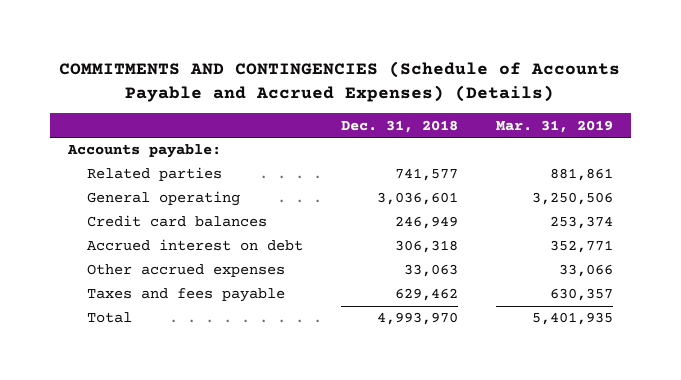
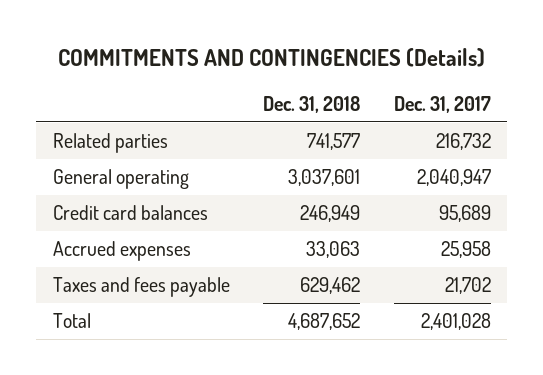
- COMMITMENTS AND CONTINGENCIES (Schedule of Accounts Payable and Accrued Expenses) (Details)
+ COMMITMENTS AND CONTINGENCIES (Details)
- | Dec. 31, 2018 | Mar. 31, 2019
+ | Dec. 31, 2018 | Dec. 31, 2017
- Accounts payable:
- General operating | 3,036,601 | 3,250,506
+ General operating | 3,037,601 | 2,040,947
- Accrued interest on debt | 306,318 | 352,771
- Other accrued expenses | 33,063 | 33,066
+ Accrued expenses | 33,063 | 25,958
- Total | 4,993,970 | 5,401,935
+ Total | 4,687,652 | 2,401,028

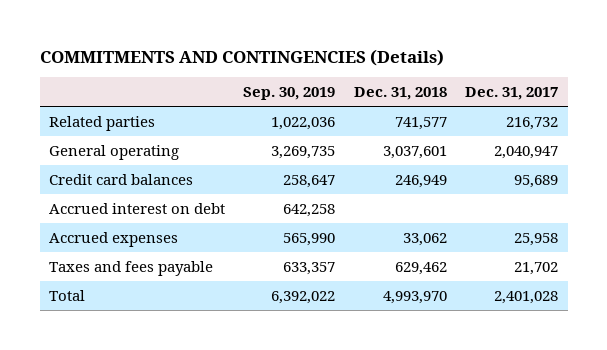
- | Dec. 31, 2018 | Dec. 31, 2017
+ | Sep. 30, 2019 | Dec. 31, 2018 | Dec. 31, 2017
- Accrued expenses | 33,063 | 25,958
+ Accrued interest on debt | 642,258 | |
+ Accrued expenses | 565,990 | 33,062 | 25,958
- Total | 4,687,652 | 2,401,028
+ Total | 6,392,022 | 4,993,970 | 2,401,028

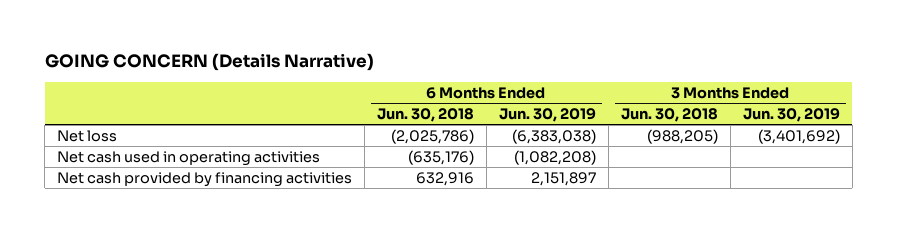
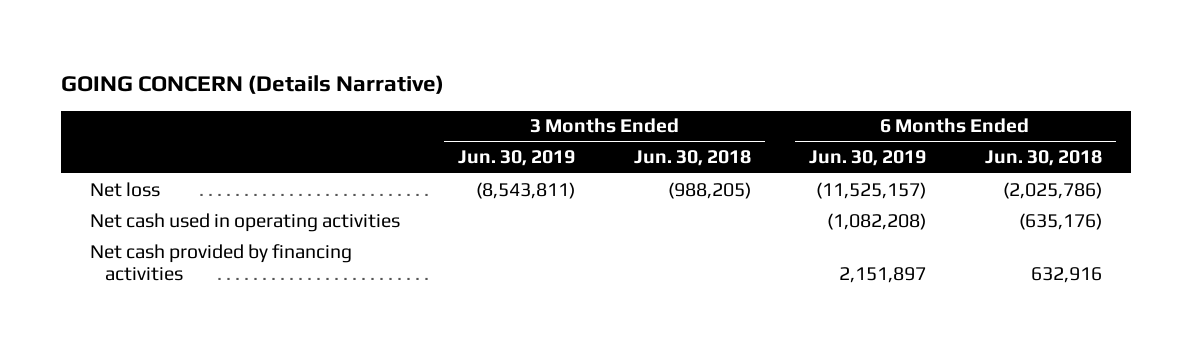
- | 6 Months Ended Jun. 30, 2018 | 6 Months Ended Jun. 30, 2019 | 3 Months Ended Jun. 30, 2018 | 3 Months Ended Jun. 30, 2019
+ | 3 Months Ended Jun. 30, 2019 | 3 Months Ended Jun. 30, 2018 | 6 Months Ended Jun. 30, 2019 | 6 Months Ended Jun. 30, 2018
- Net loss | (2,025,786) | (6,383,038) | (988,205) | (3,401,692)
+ Net loss | (8,543,811) | (988,205) | (11,525,157) | (2,025,786)

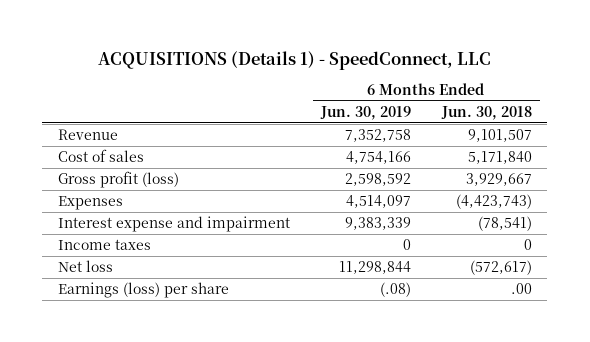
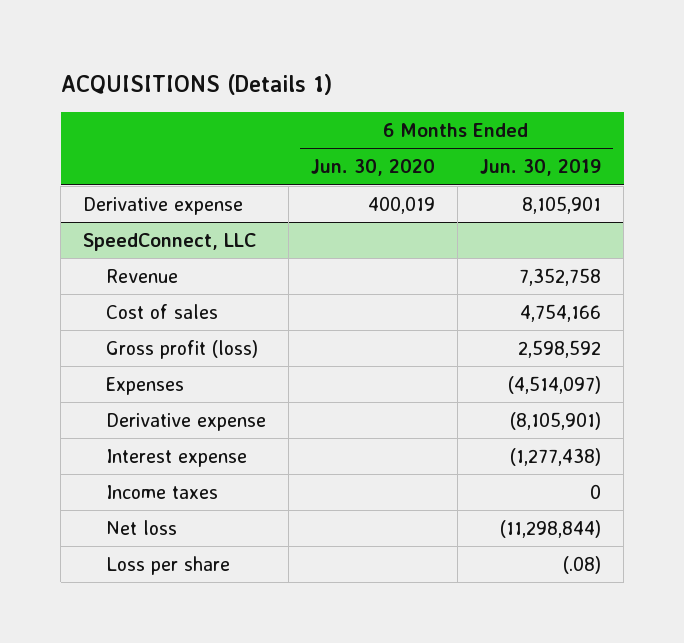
- ACQUISITIONS (Details 1) - SpeedConnect, LLC
+ ACQUISITIONS (Details 1)
- | 6 Months Ended Jun. 30, 2019 | 6 Months Ended Jun. 30, 2018
+ | 6 Months Ended Jun. 30, 2020 | 6 Months Ended Jun. 30, 2019
+ Derivative expense | 400,019 | 8,105,901
+ SpeedConnect, LLC
- Expenses | 4,514,097 | (4,423,743)
- Interest expense and impairment | 9,383,339 | (78,541)
+ Expenses | | (4,514,097)
+ Derivative expense | | (8,105,901)
+ Interest expense | | (1,277,438)
- Net loss | 11,298,844 | (572,617)
- Earnings (loss) per share | (.08) | .00
+ Net loss | | (11,298,844)
+ Loss per share | | (.08)

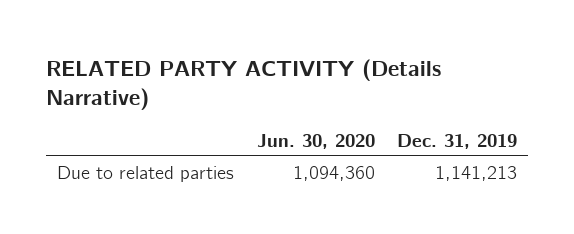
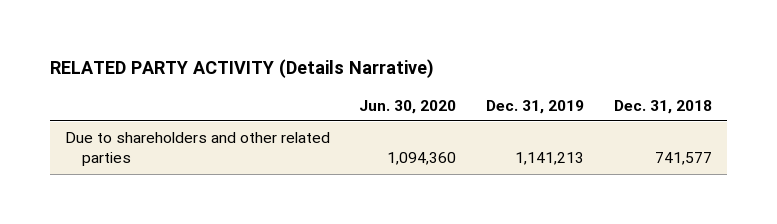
- | Jun. 30, 2020 | Dec. 31, 2019
+ | Jun. 30, 2020 | Dec. 31, 2019 | Dec. 31, 2018
- Due to related parties | 1,094,360 | 1,141,213
+ Due to shareholders and other related parties | 1,094,360 | 1,141,213 | 741,577

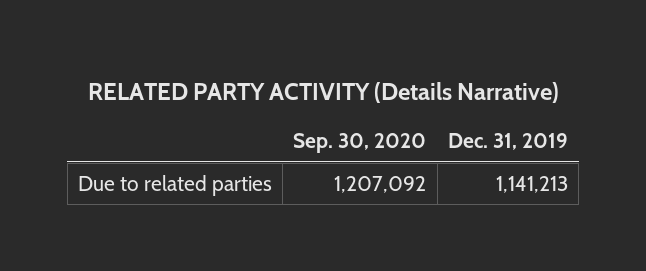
- | Jun. 30, 2020 | Dec. 31, 2019 | Dec. 31, 2018
+ | Sep. 30, 2020 | Dec. 31, 2019
- Due to shareholders and other related parties | 1,094,360 | 1,141,213 | 741,577
+ Due to related parties | 1,207,092 | 1,141,213

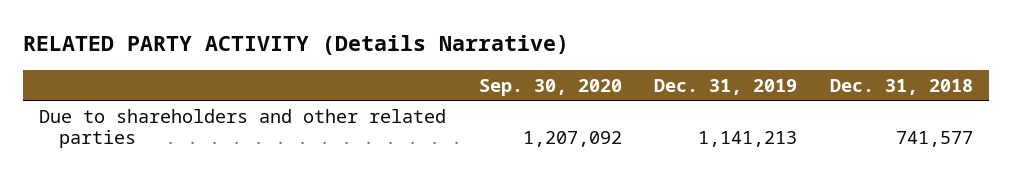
- | Sep. 30, 2020 | Dec. 31, 2019
+ | Sep. 30, 2020 | Dec. 31, 2019 | Dec. 31, 2018
- Due to related parties | 1,207,092 | 1,141,213
+ Due to shareholders and other related parties | 1,207,092 | 1,141,213 | 741,577

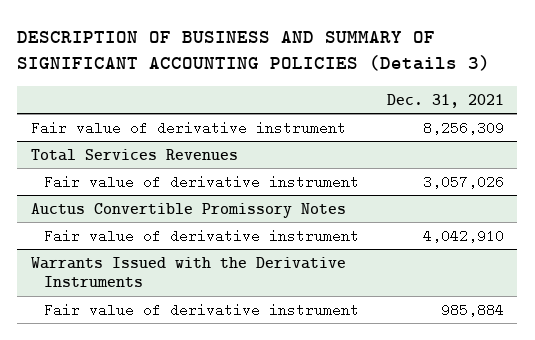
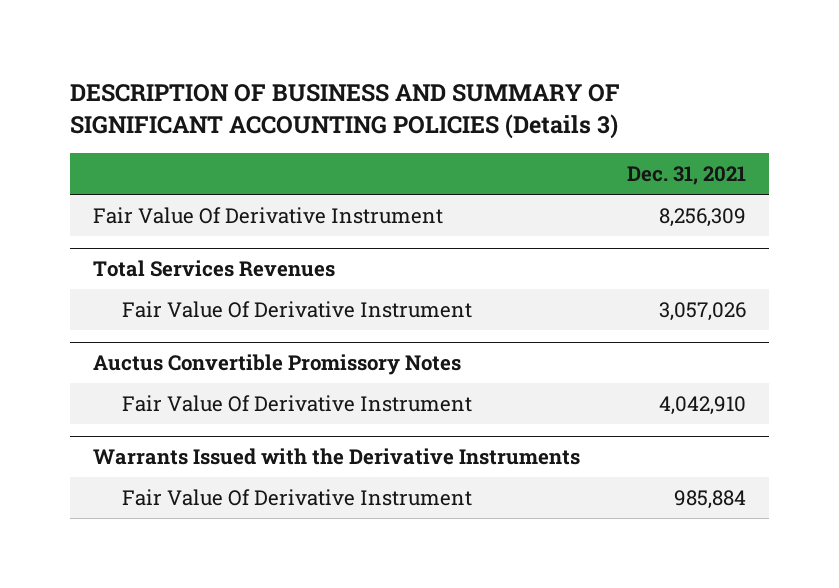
- Fair value of derivative instrument | 8,256,309
+ Fair Value Of Derivative Instrument | 8,256,309
@ Total Services Revenues
- Fair value of derivative instrument | 3,057,026
+ Fair Value Of Derivative Instrument | 3,057,026
@ Auctus Convertible Promissory Notes
- Fair value of derivative instrument | 4,042,910
+ Fair Value Of Derivative Instrument | 4,042,910
@ Warrants Issued with the Derivative Instruments
- Fair value of derivative instrument | 985,884
+ Fair Value Of Derivative Instrument | 985,884

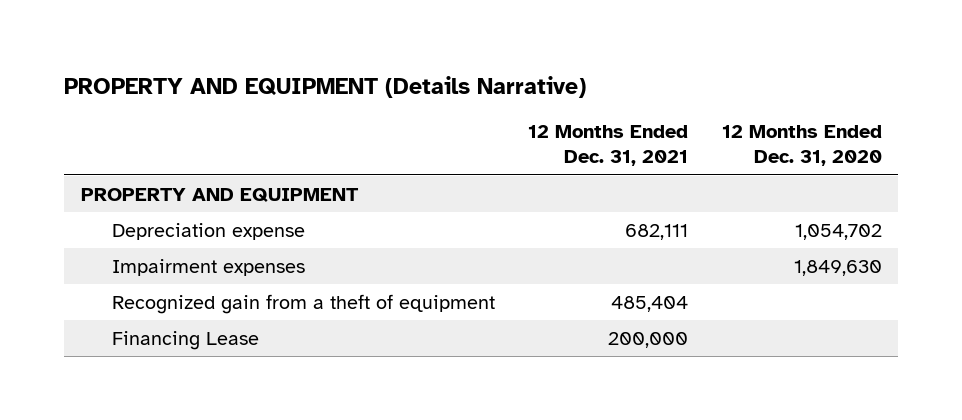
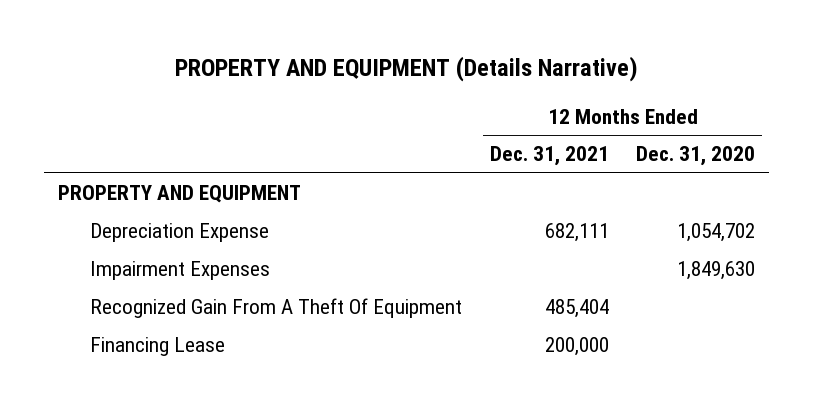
- Depreciation expense | 682,111 | 1,054,702
- Impairment expenses | | 1,849,630
- Recognized gain from a theft of equipment | 485,404 |
+ Depreciation Expense | 682,111 | 1,054,702
+ Impairment Expenses | | 1,849,630
+ Recognized Gain From A Theft Of Equipment | 485,404 |

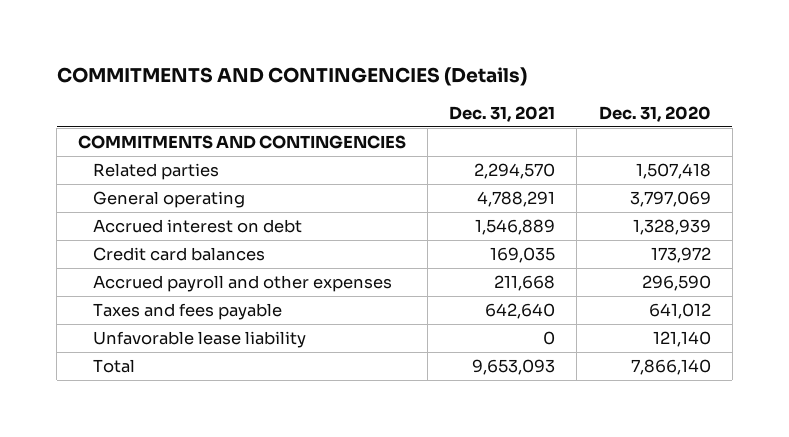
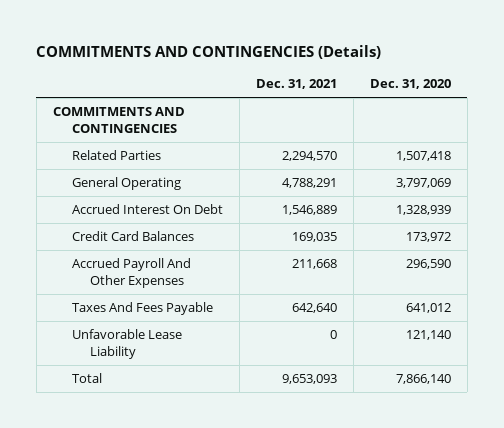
- Related parties | 2,294,570 | 1,507,418
- General operating | 4,788,291 | 3,797,069
- Accrued interest on debt | 1,546,889 | 1,328,939
- Credit card balances | 169,035 | 173,972
- Accrued payroll and other expenses | 211,668 | 296,590
- Taxes and fees payable | 642,640 | 641,012
- Unfavorable lease liability | 0 | 121,140
+ Related Parties | 2,294,570 | 1,507,418
+ General Operating | 4,788,291 | 3,797,069
+ Accrued Interest On Debt | 1,546,889 | 1,328,939
+ Credit Card Balances | 169,035 | 173,972
+ Accrued Payroll And Other Expenses | 211,668 | 296,590
+ Taxes And Fees Payable | 642,640 | 641,012
+ Unfavorable Lease Liability | 0 | 121,140

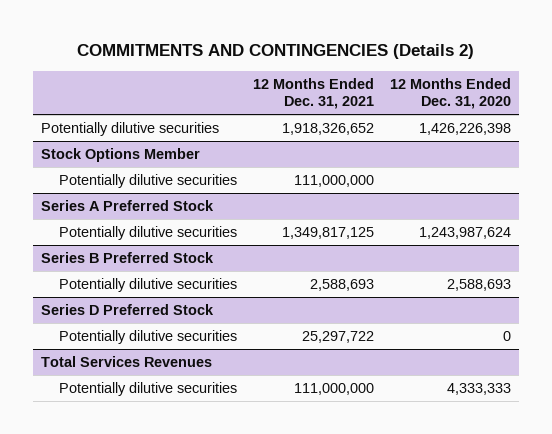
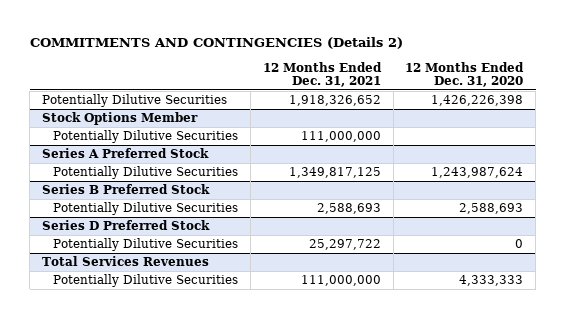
- Potentially dilutive securities | 1,918,326,652 | 1,426,226,398
+ Potentially Dilutive Securities | 1,918,326,652 | 1,426,226,398
@ Stock Options Member
- Potentially dilutive securities | 111,000,000 |
+ Potentially Dilutive Securities | 111,000,000 |
@ Series A Preferred Stock
- Potentially dilutive securities | 1,349,817,125 | 1,243,987,624
+ Potentially Dilutive Securities | 1,349,817,125 | 1,243,987,624
@ Series B Preferred Stock
- Potentially dilutive securities | 2,588,693 | 2,588,693
+ Potentially Dilutive Securities | 2,588,693 | 2,588,693
@ Series D Preferred Stock
- Potentially dilutive securities | 25,297,722 | 0
+ Potentially Dilutive Securities | 25,297,722 | 0
@ Total Services Revenues
- Potentially dilutive securities | 111,000,000 | 4,333,333
+ Potentially Dilutive Securities | 111,000,000 | 4,333,333

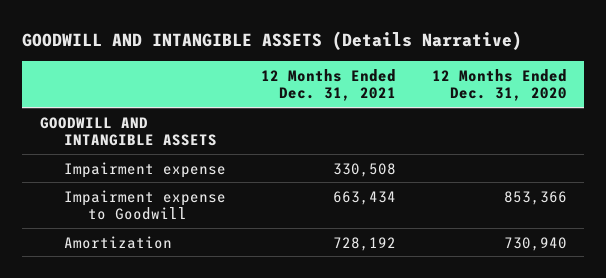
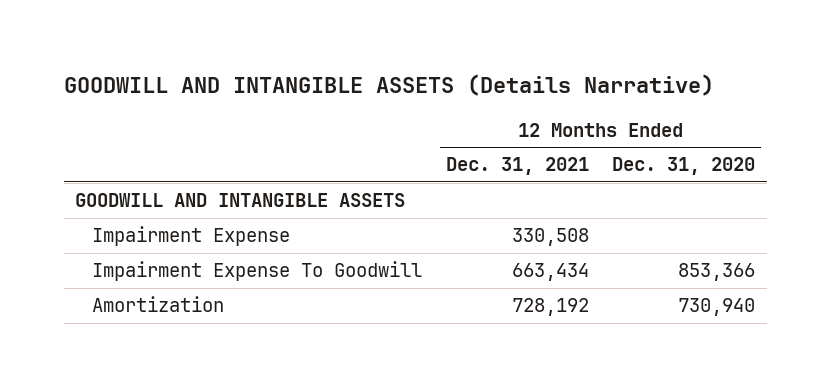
- Impairment expense | 330,508 |
- Impairment expense to Goodwill | 663,434 | 853,366
+ Impairment Expense | 330,508 |
+ Impairment Expense To Goodwill | 663,434 | 853,366

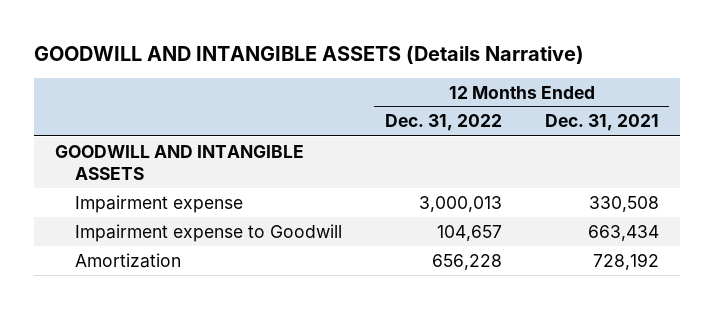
- | 12 Months Ended Dec. 31, 2021 | 12 Months Ended Dec. 31, 2020
+ | 12 Months Ended Dec. 31, 2022 | 12 Months Ended Dec. 31, 2021
- Impairment Expense | 330,508 |
- Impairment Expense To Goodwill | 663,434 | 853,366
+ Impairment expense | 3,000,013 | 330,508
+ Impairment expense to Goodwill | 104,657 | 663,434

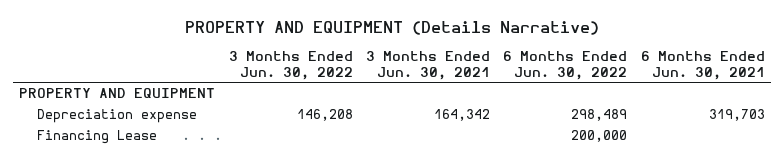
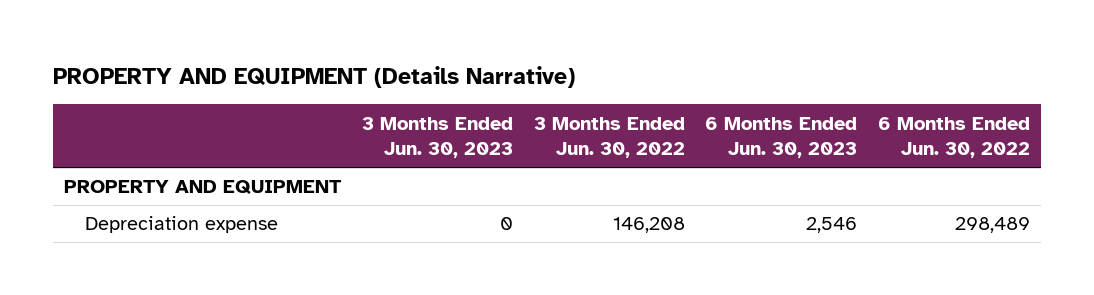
- | 3 Months Ended Jun. 30, 2022 | 3 Months Ended Jun. 30, 2021 | 6 Months Ended Jun. 30, 2022 | 6 Months Ended Jun. 30, 2021
+ | 3 Months Ended Jun. 30, 2023 | 3 Months Ended Jun. 30, 2022 | 6 Months Ended Jun. 30, 2023 | 6 Months Ended Jun. 30, 2022
- Financing Lease | | | 200,000 |

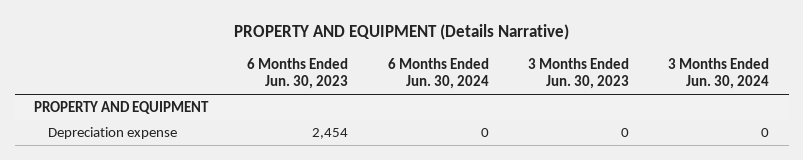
- | 3 Months Ended Jun. 30, 2023 | 3 Months Ended Jun. 30, 2022 | 6 Months Ended Jun. 30, 2023 | 6 Months Ended Jun. 30, 2022
+ | 6 Months Ended Jun. 30, 2023 | 6 Months Ended Jun. 30, 2024 | 3 Months Ended Jun. 30, 2023 | 3 Months Ended Jun. 30, 2024
- Depreciation expense | 0 | 146,208 | 2,546 | 298,489
+ Depreciation expense | 2,454 | 0 | 0 | 0

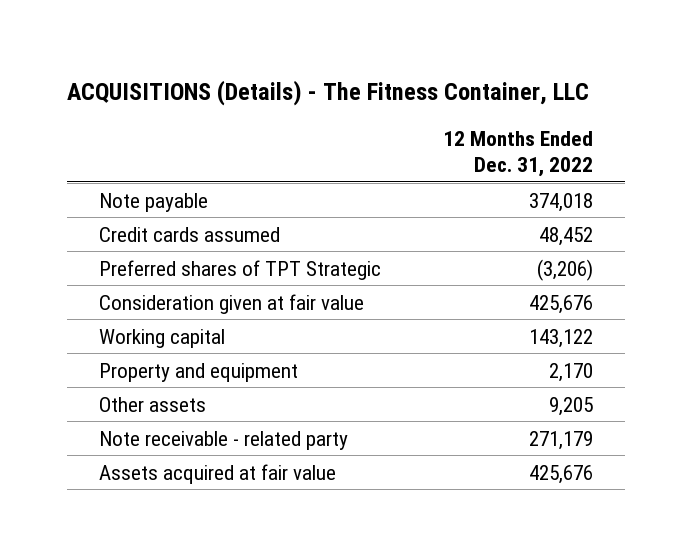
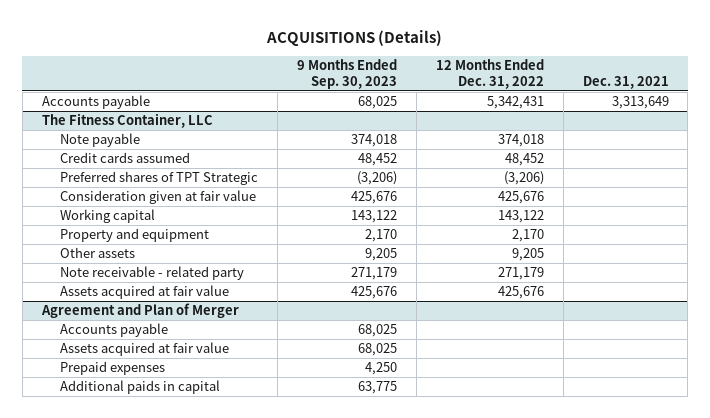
- ACQUISITIONS (Details) - The Fitness Container, LLC
+ ACQUISITIONS (Details)
- | 12 Months Ended Dec. 31, 2022
+ | 9 Months Ended Sep. 30, 2023 | 12 Months Ended Dec. 31, 2022 | Dec. 31, 2021
+ Accounts payable | 68,025 | 5,342,431 | 3,313,649
+ The Fitness Container, LLC
+ Agreement and Plan of Merger
+ Accounts payable | 68,025 | |
+ Assets acquired at fair value | 68,025 | |
+ Prepaid expenses | 4,250 | |
+ Additional paids in capital | 63,775 | |

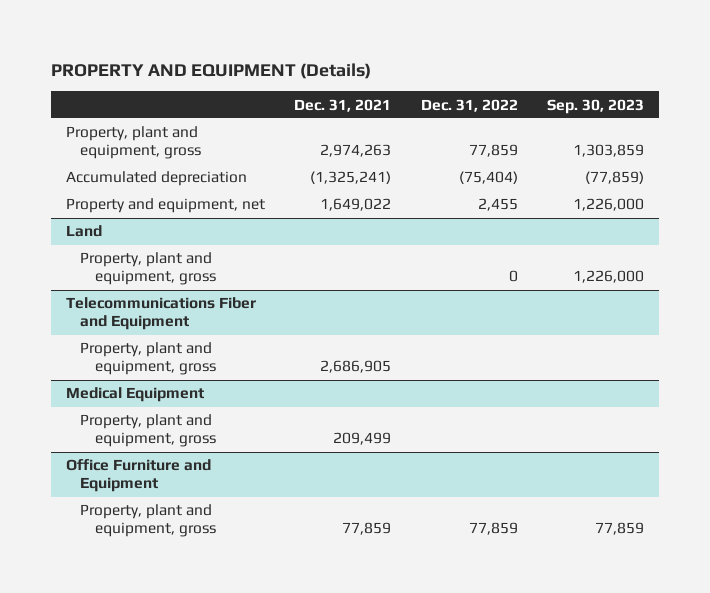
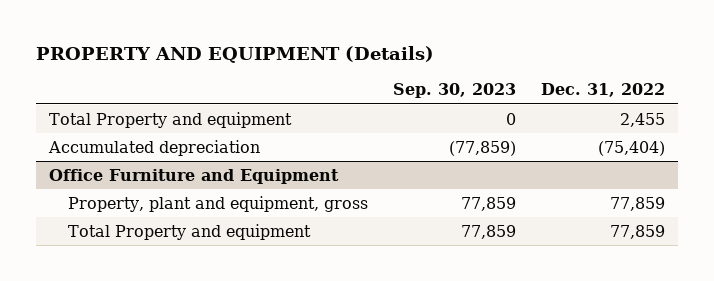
- | Dec. 31, 2021 | Dec. 31, 2022 | Sep. 30, 2023
+ | Sep. 30, 2023 | Dec. 31, 2022
- Property, plant and equipment, gross | 2,974,263 | 77,859 | 1,303,859
+ Total Property and equipment | 0 | 2,455
- Property and equipment, net | 1,649,022 | 2,455 | 1,226,000
- Land
- Property, plant and equipment, gross | | 0 | 1,226,000
- Telecommunications Fiber and Equipment
- Property, plant and equipment, gross | 2,686,905 | |
- Medical Equipment
- Property, plant and equipment, gross | 209,499 | |
@ Office Furniture and Equipment
+ Total Property and equipment | 77,859 | 77,859

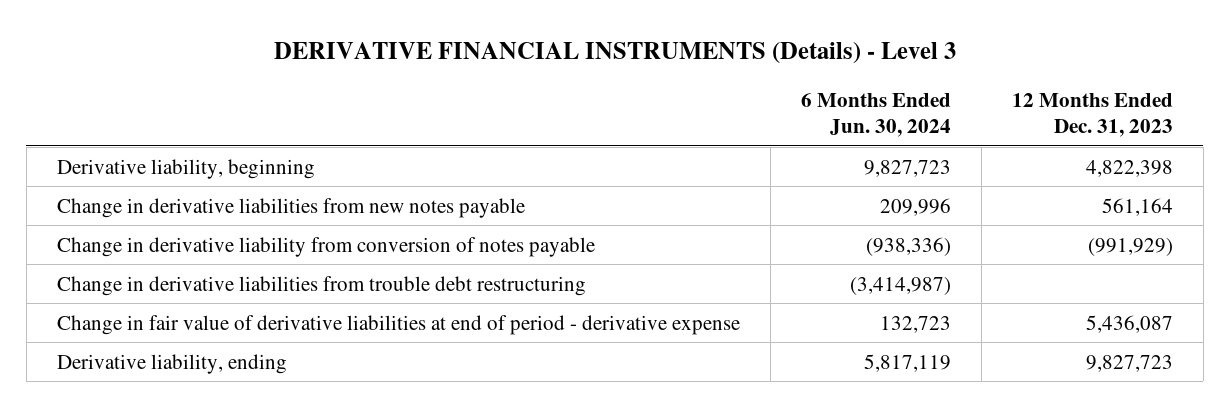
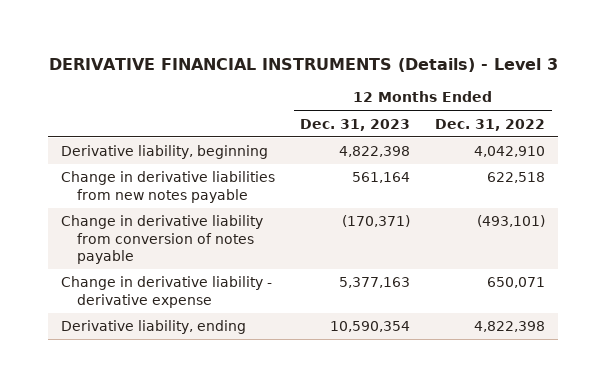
- | 6 Months Ended Jun. 30, 2024 | 12 Months Ended Dec. 31, 2023
+ | 12 Months Ended Dec. 31, 2023 | 12 Months Ended Dec. 31, 2022
- Change in derivative liability from conversion of notes payable | (938,336) | (991,929)
- Change in derivative liabilities from trouble debt restructuring | (3,414,987) |
- Change in fair value of derivative liabilities at end of period - derivative expense | 132,723 | 5,436,087
- Derivative liability, ending | 5,817,119 | 9,827,723
+ Change in derivative liability from conversion of notes payable | (170,371) | (493,101)
+ Change in derivative liability - derivative expense | 5,377,163 | 650,071
+ Derivative liability, ending | 10,590,354 | 4,822,398

